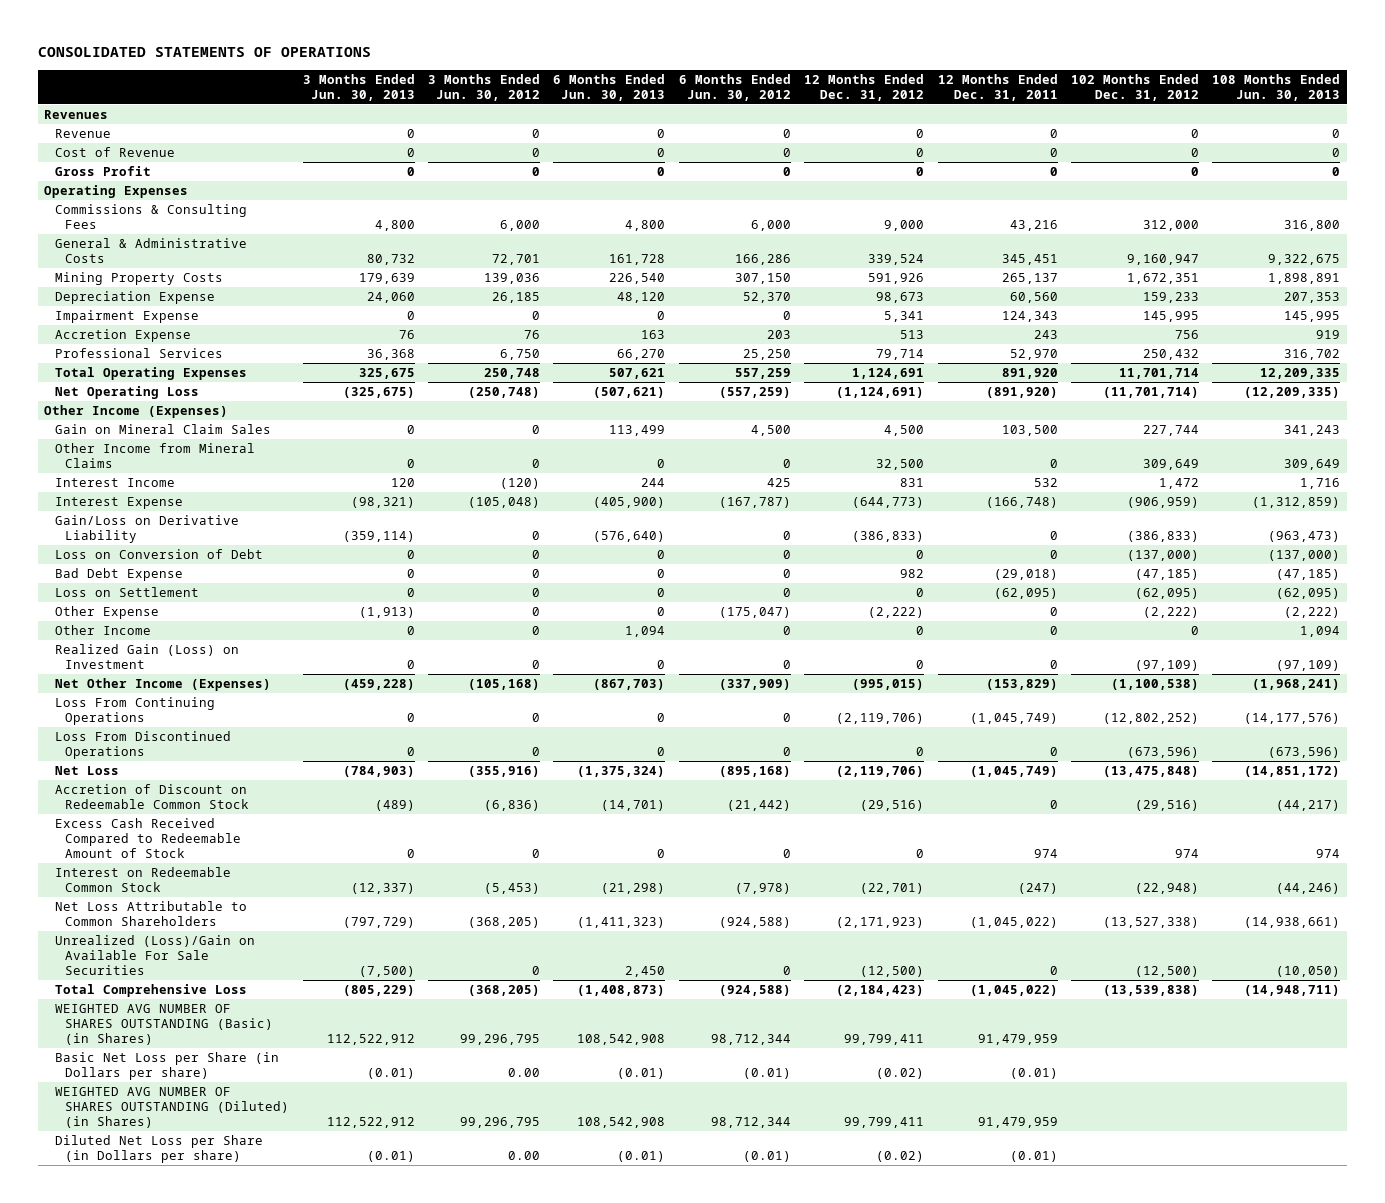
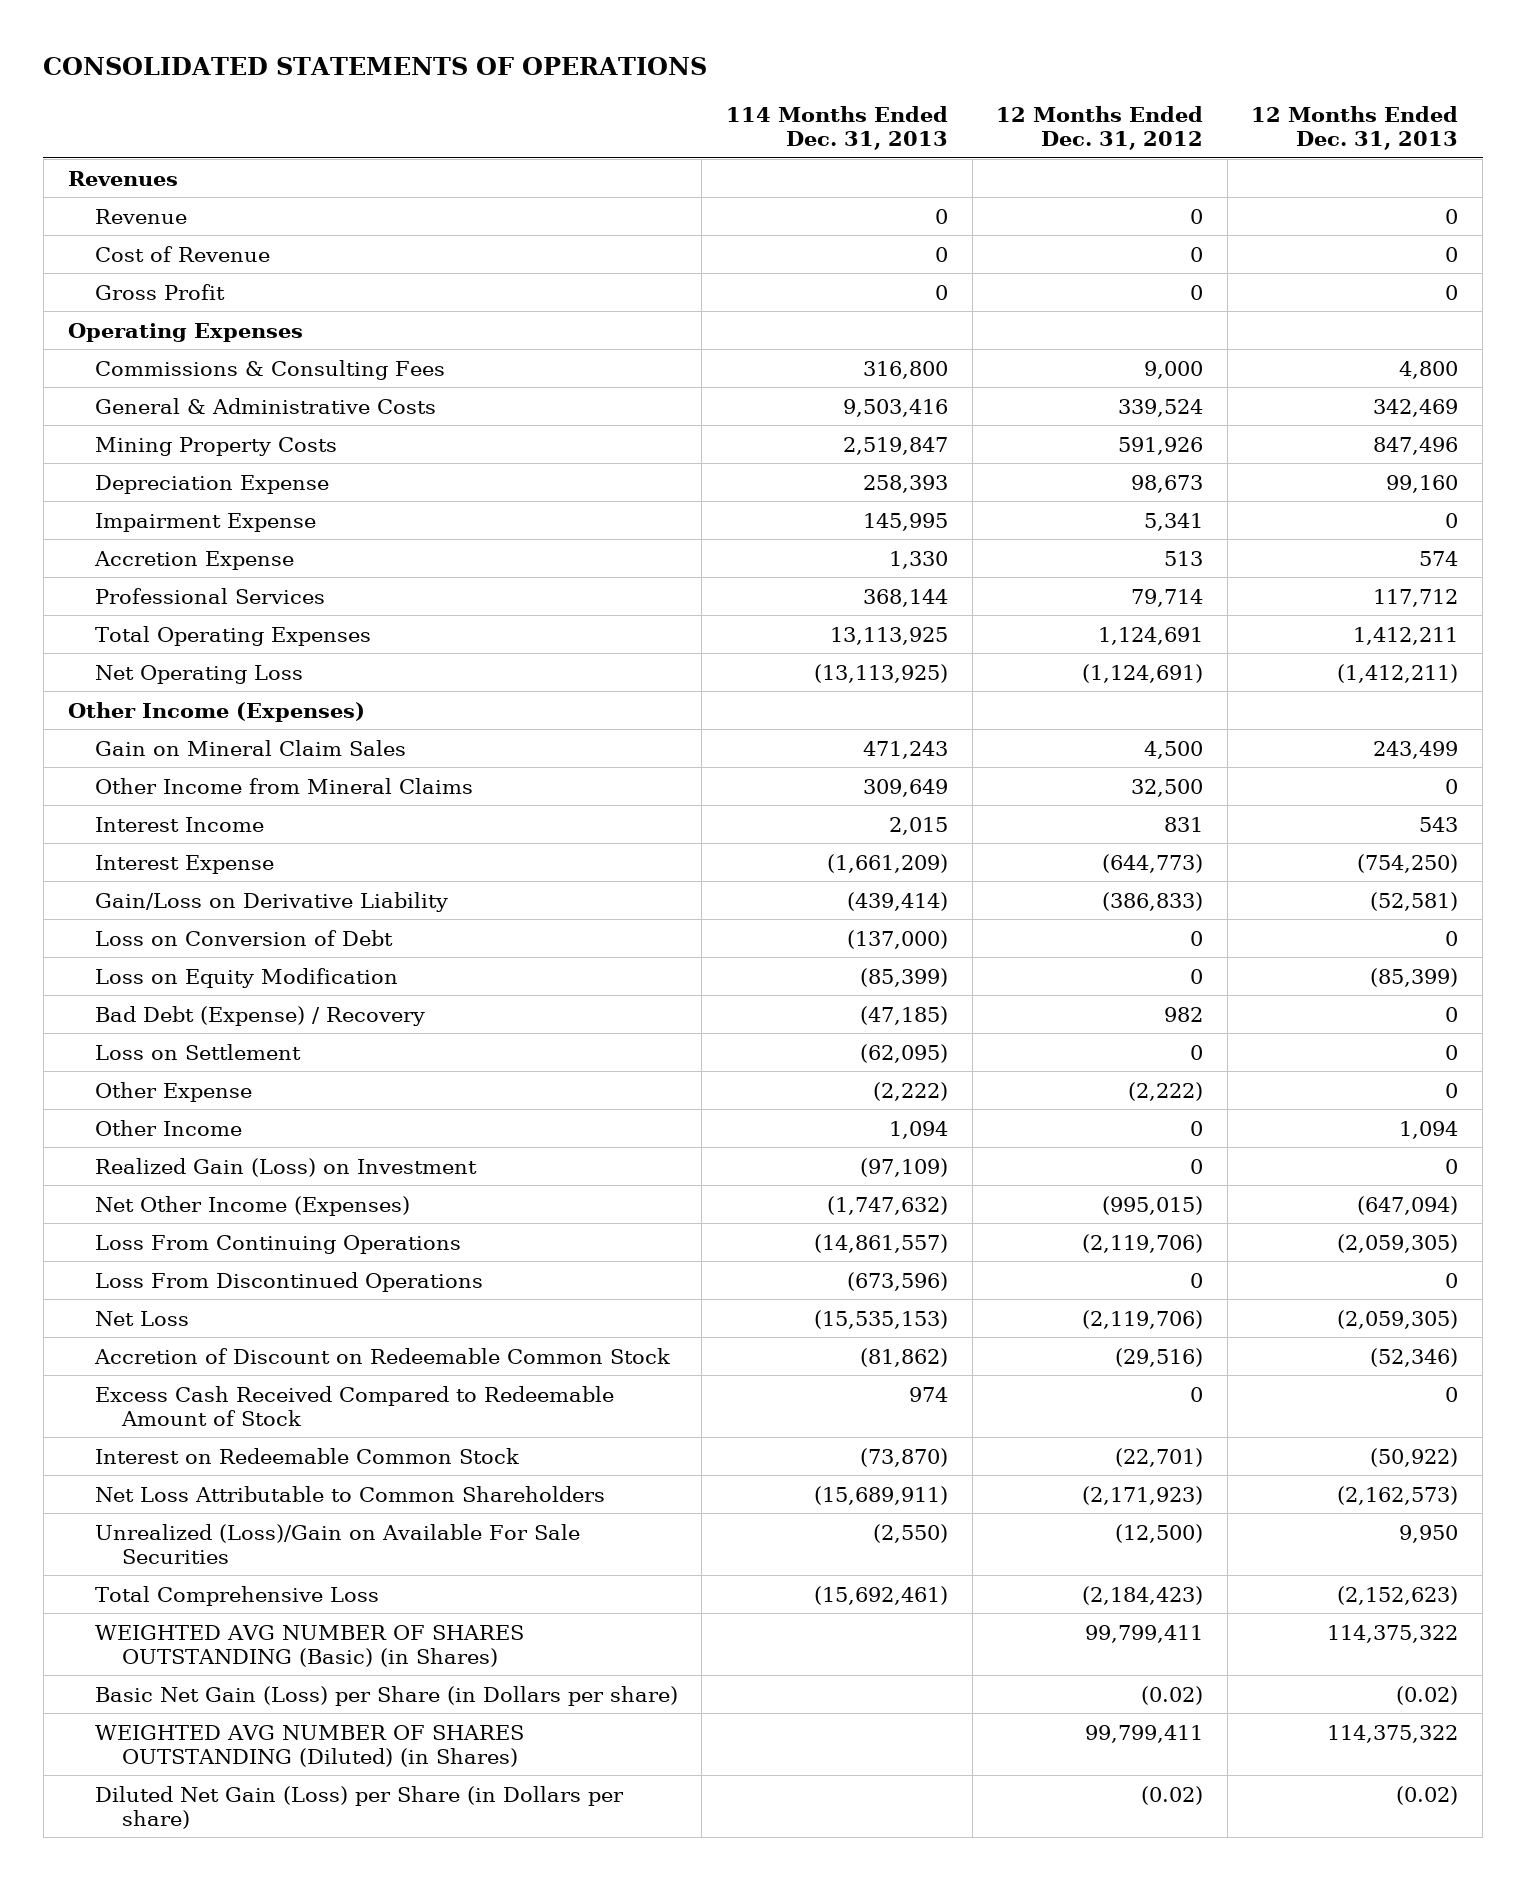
- | 3 Months Ended Jun. 30, 2013 | 3 Months Ended Jun. 30, 2012 | 6 Months Ended Jun. 30, 2013 | 6 Months Ended Jun. 30, 2012 | 12 Months Ended Dec. 31, 2012 | 12 Months Ended Dec. 31, 2011 | 102 Months Ended Dec. 31, 2012 | 108 Months Ended Jun. 30, 2013
+ | 114 Months Ended Dec. 31, 2013 | 12 Months Ended Dec. 31, 2012 | 12 Months Ended Dec. 31, 2013
- Bad Debt Expense | 0 | 0 | 0 | 0 | 982 | (29,018) | (47,185) | (47,185)
+ Loss on Equity Modification | (85,399) | 0 | (85,399)
+ Bad Debt (Expense) / Recovery | (47,185) | 982 | 0
- Basic Net Loss per Share (in Dollars per share) | (0.01) | 0.00 | (0.01) | (0.01) | (0.02) | (0.01) | |
+ Basic Net Gain (Loss) per Share (in Dollars per share) | | (0.02) | (0.02)
- Diluted Net Loss per Share (in Dollars per share) | (0.01) | 0.00 | (0.01) | (0.01) | (0.02) | (0.01) | |
+ Diluted Net Gain (Loss) per Share (in Dollars per share) | | (0.02) | (0.02)

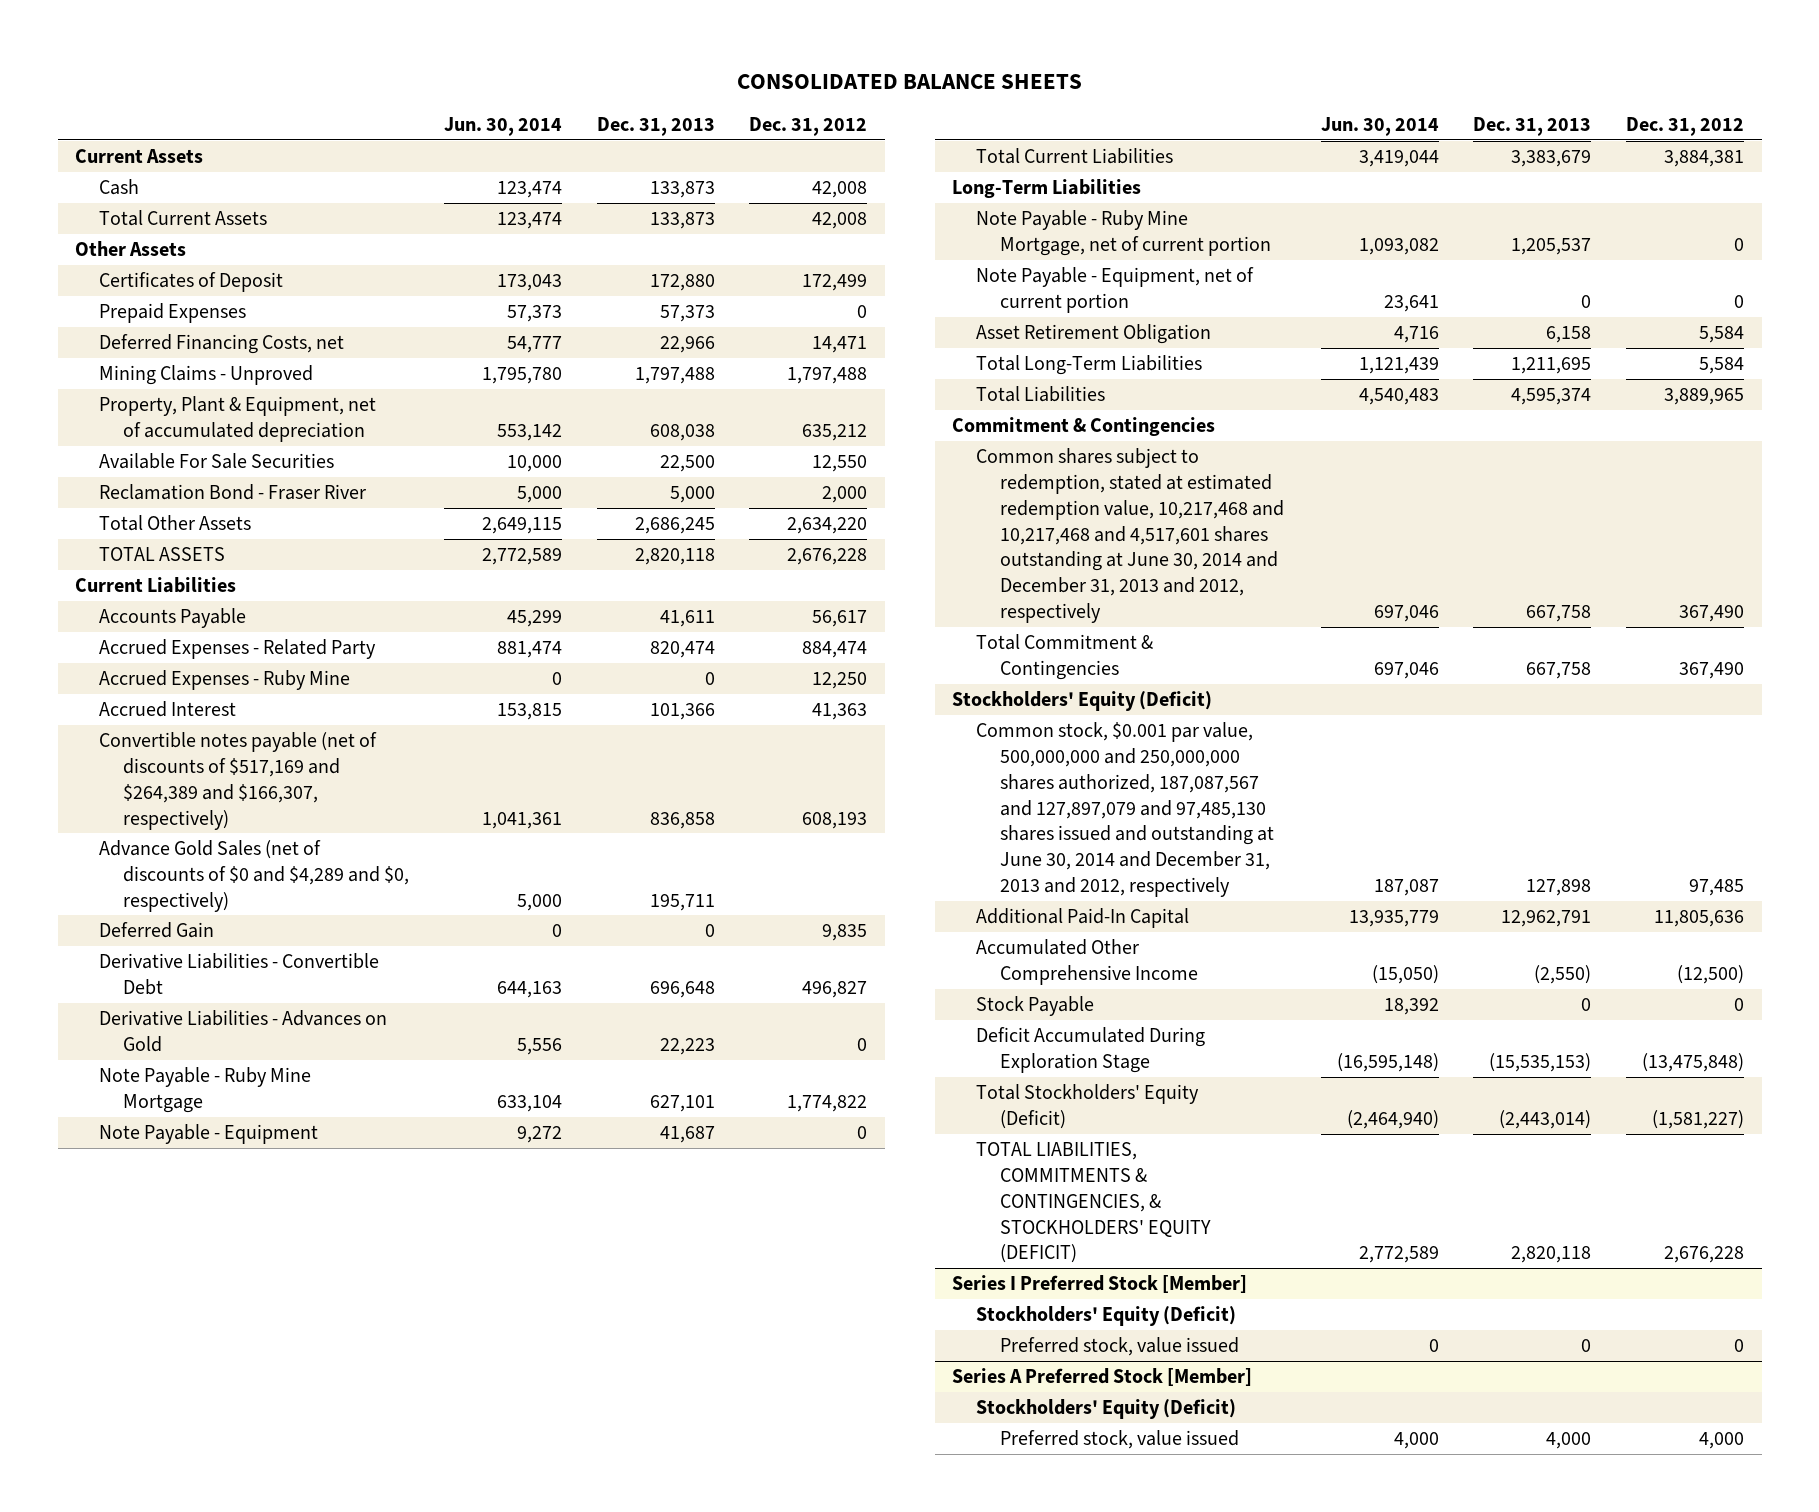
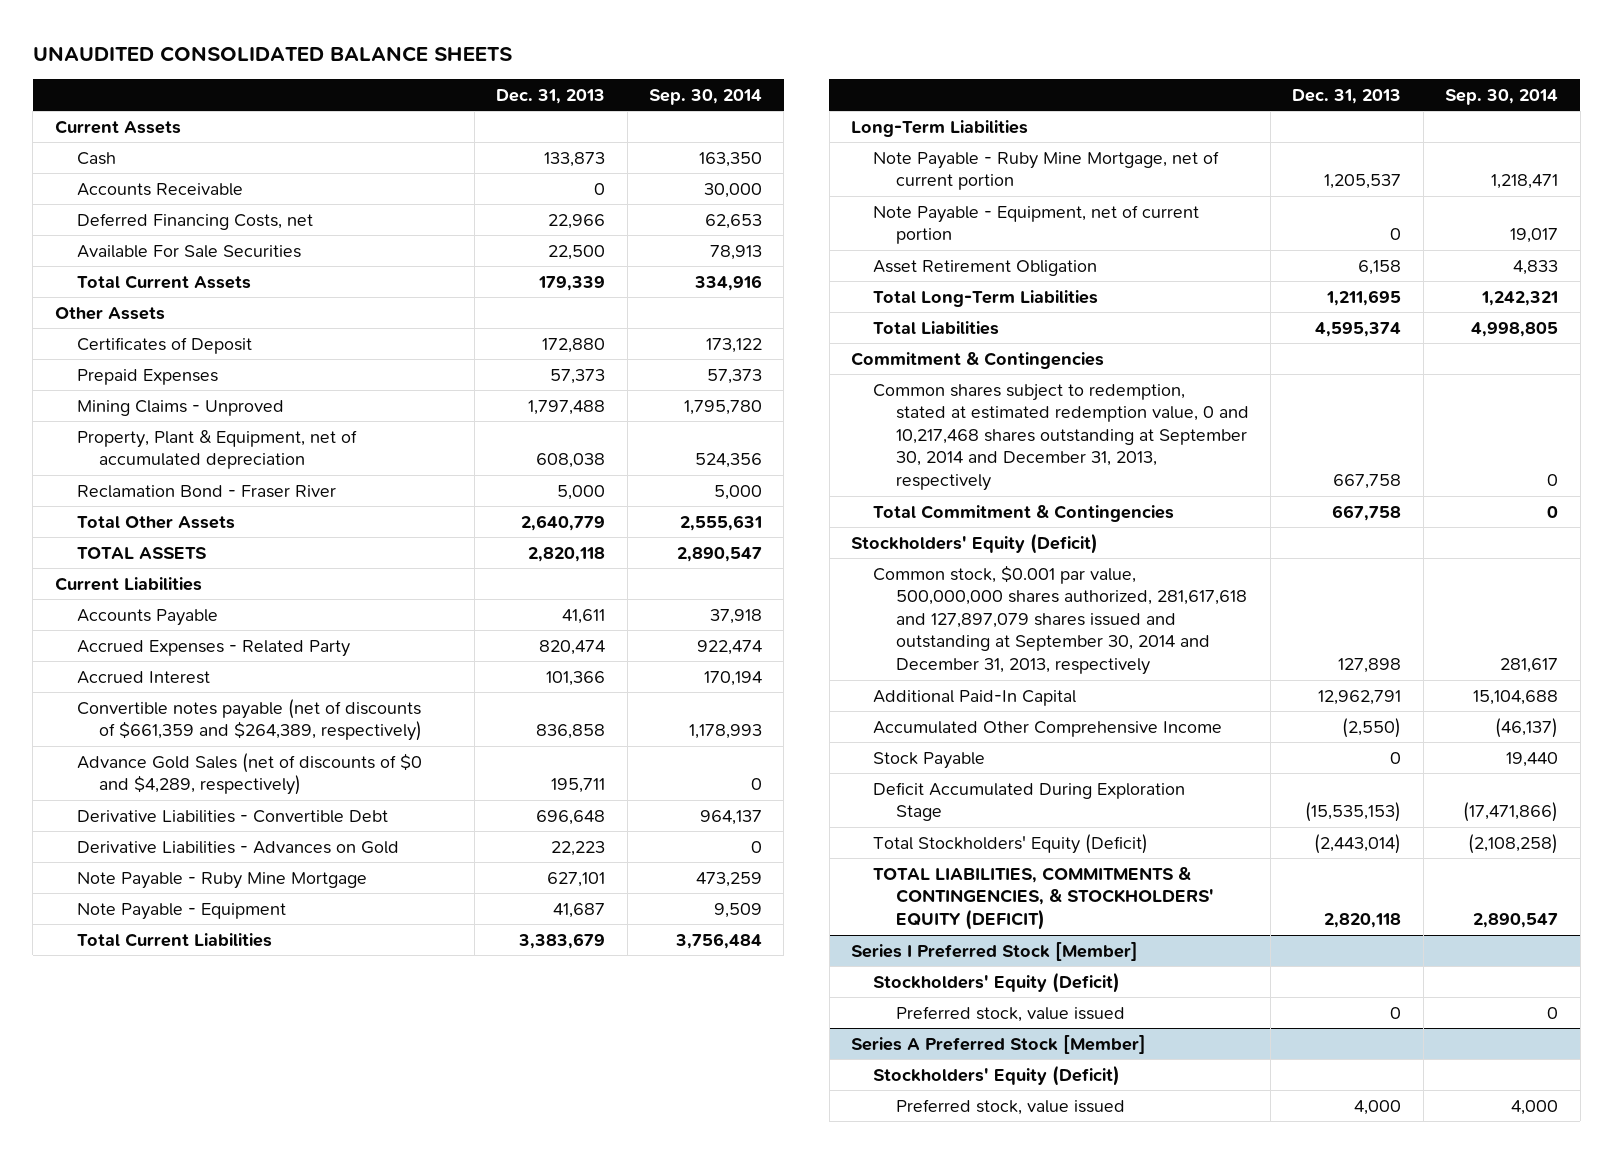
- CONSOLIDATED BALANCE SHEETS
+ UNAUDITED CONSOLIDATED BALANCE SHEETS
- | Jun. 30, 2014 | Dec. 31, 2013 | Dec. 31, 2012
+ | Dec. 31, 2013 | Sep. 30, 2014
- Total Current Assets | 123,474 | 133,873 | 42,008
+ Accounts Receivable | 0 | 30,000
moved up: Deferred Financing Costs, net | 22,966 | 62,653
moved up: Available For Sale Securities | 22,500 | 78,913
+ Total Current Assets | 179,339 | 334,916
- Total Other Assets | 2,649,115 | 2,686,245 | 2,634,220
+ Total Other Assets | 2,640,779 | 2,555,631
- Accrued Expenses - Ruby Mine | 0 | 0 | 12,250
- Convertible notes payable (net of discounts of $517,169 and $264,389 and $166,307, respectively) | 1,041,361 | 836,858 | 608,193
- Advance Gold Sales (net of discounts of $0 and $4,289 and $0, respectively) | 5,000 | 195,711 |
- Deferred Gain | 0 | 0 | 9,835
+ Convertible notes payable (net of discounts of $661,359 and $264,389, respectively) | 836,858 | 1,178,993
+ Advance Gold Sales (net of discounts of $0 and $4,289, respectively) | 195,711 | 0
- Common shares subject to redemption, stated at estimated redemption value, 10,217,468 and 10,217,468 and 4,517,601 shares outstanding at June 30, 2014 and December 31, 2013 and 2012, respectively | 697,046 | 667,758 | 367,490
+ Common shares subject to redemption, stated at estimated redemption value, 0 and 10,217,468 shares outstanding at September 30, 2014 and December 31, 2013, respectively | 667,758 | 0
- Common stock, $0.001 par value, 500,000,000 and 250,000,000 shares authorized, 187,087,567 and 127,897,079 and 97,485,130 shares issued and outstanding at June 30, 2014 and December 31, 2013 and 2012, respectively | 187,087 | 127,898 | 97,485
+ Common stock, $0.001 par value, 500,000,000 shares authorized, 281,617,618 and 127,897,079 shares issued and outstanding at September 30, 2014 and December 31, 2013, respectively | 127,898 | 281,617

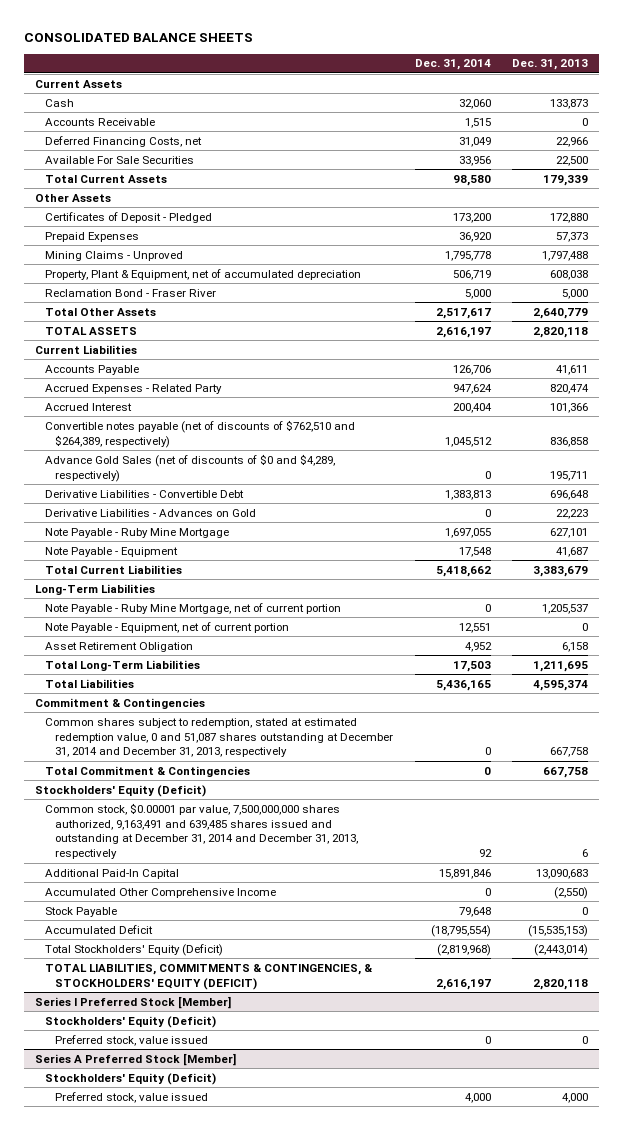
- UNAUDITED CONSOLIDATED BALANCE SHEETS
+ CONSOLIDATED BALANCE SHEETS
- | Dec. 31, 2013 | Sep. 30, 2014
+ | Dec. 31, 2014 | Dec. 31, 2013
- Certificates of Deposit | 172,880 | 173,122
+ Certificates of Deposit - Pledged | 173,200 | 172,880
- Convertible notes payable (net of discounts of $661,359 and $264,389, respectively) | 836,858 | 1,178,993
+ Convertible notes payable (net of discounts of $762,510 and $264,389, respectively) | 1,045,512 | 836,858
- Common shares subject to redemption, stated at estimated redemption value, 0 and 10,217,468 shares outstanding at September 30, 2014 and December 31, 2013, respectively | 667,758 | 0
+ Common shares subject to redemption, stated at estimated redemption value, 0 and 51,087 shares outstanding at December 31, 2014 and December 31, 2013, respectively | 0 | 667,758
- Common stock, $0.001 par value, 500,000,000 shares authorized, 281,617,618 and 127,897,079 shares issued and outstanding at September 30, 2014 and December 31, 2013, respectively | 127,898 | 281,617
- Additional Paid-In Capital | 12,962,791 | 15,104,688
+ Common stock, $0.00001 par value, 7,500,000,000 shares authorized, 9,163,491 and 639,485 shares issued and outstanding at December 31, 2014 and December 31, 2013, respectively | 92 | 6
+ Additional Paid-In Capital | 15,891,846 | 13,090,683
- Deficit Accumulated During Exploration Stage | (15,535,153) | (17,471,866)
+ Accumulated Deficit | (18,795,554) | (15,535,153)

